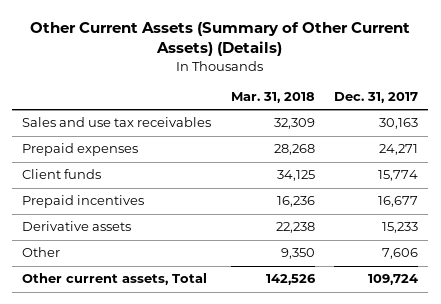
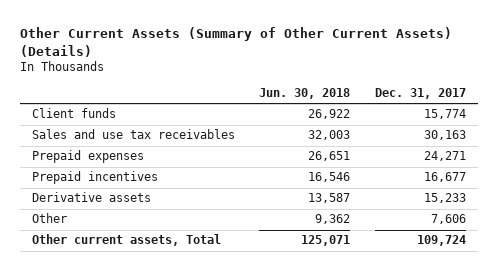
- | Mar. 31, 2018 | Dec. 31, 2017
+ | Jun. 30, 2018 | Dec. 31, 2017
moved up: Client funds | 26,922 | 15,774

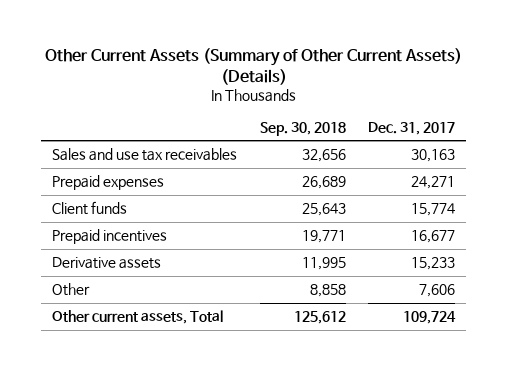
- | Jun. 30, 2018 | Dec. 31, 2017
+ | Sep. 30, 2018 | Dec. 31, 2017
moved down: Client funds | 25,643 | 15,774

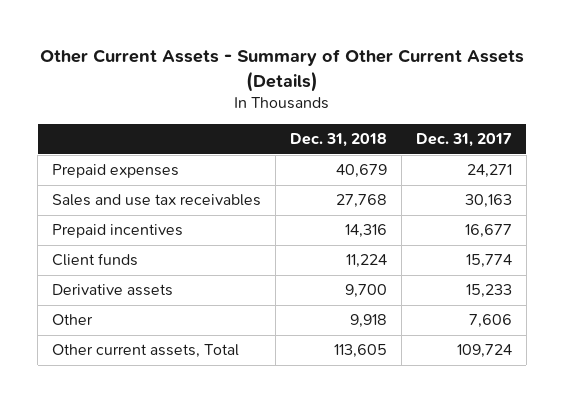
- Other Current Assets (Summary of Other Current Assets) (Details)
+ Other Current Assets - Summary of Other Current Assets (Details)
- | Sep. 30, 2018 | Dec. 31, 2017
+ | Dec. 31, 2018 | Dec. 31, 2017
moved down: Sales and use tax receivables | 27,768 | 30,163
moved down: Client funds | 11,224 | 15,774

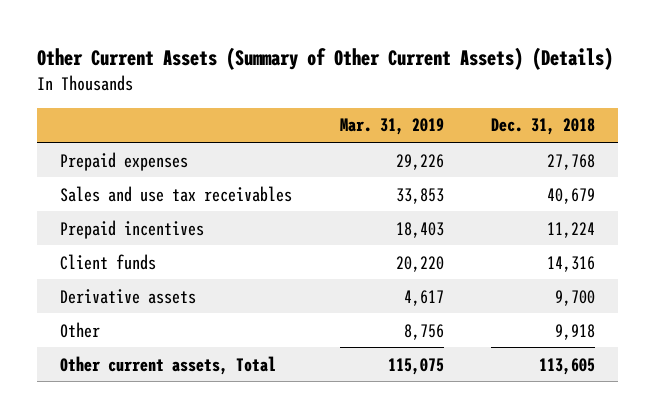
- Other Current Assets - Summary of Other Current Assets (Details)
+ Other Current Assets (Summary of Other Current Assets) (Details)
- | Dec. 31, 2018 | Dec. 31, 2017
+ | Mar. 31, 2019 | Dec. 31, 2018
- Prepaid expenses | 40,679 | 24,271
- Sales and use tax receivables | 27,768 | 30,163
- Prepaid incentives | 14,316 | 16,677
- Client funds | 11,224 | 15,774
+ Prepaid expenses | 29,226 | 27,768
+ Sales and use tax receivables | 33,853 | 40,679
+ Prepaid incentives | 18,403 | 11,224
+ Client funds | 20,220 | 14,316

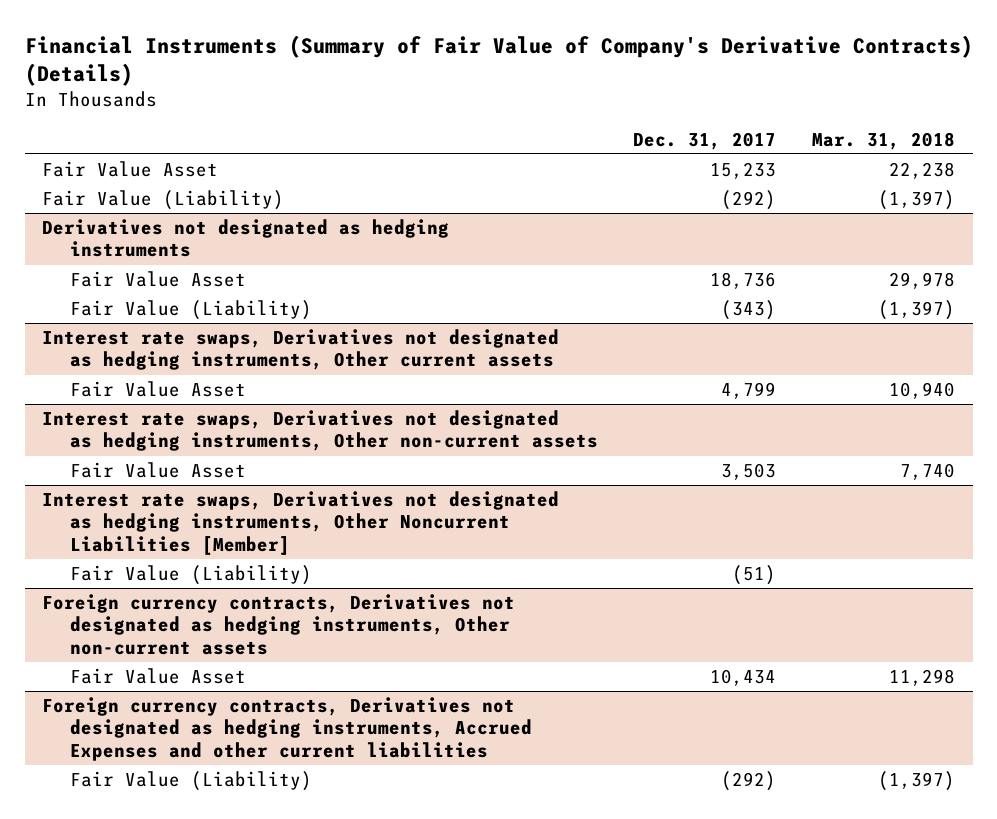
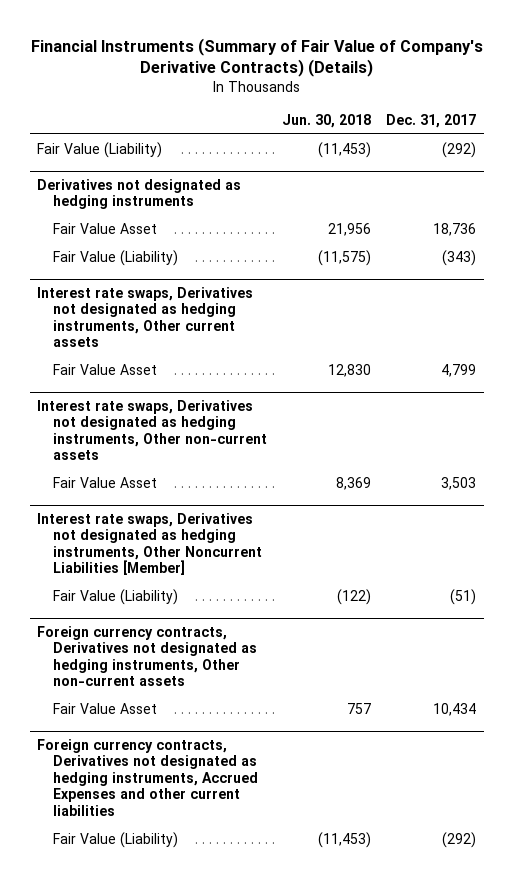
- | Dec. 31, 2017 | Mar. 31, 2018
+ | Jun. 30, 2018 | Dec. 31, 2017
- Fair Value Asset | 15,233 | 22,238

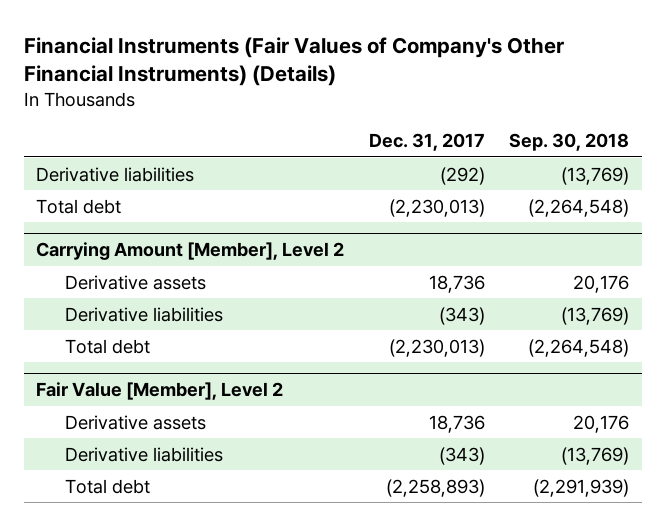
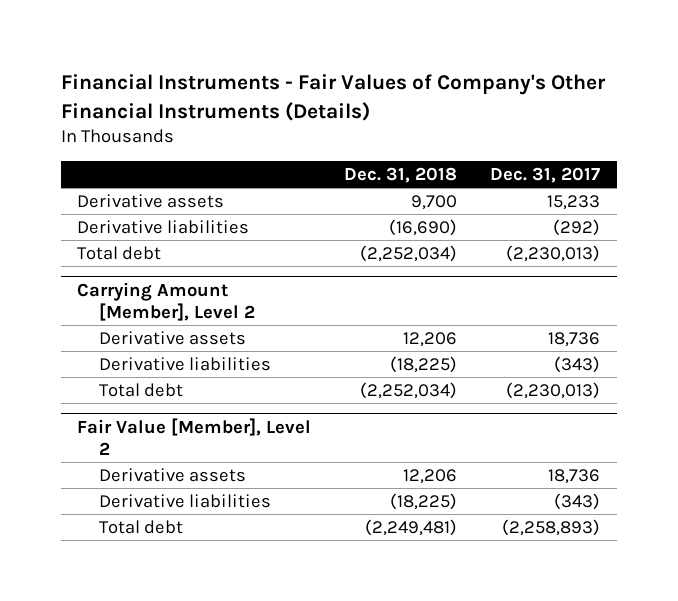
- Financial Instruments (Fair Values of Company's Other Financial Instruments) (Details)
+ Financial Instruments - Fair Values of Company's Other Financial Instruments (Details)
- | Dec. 31, 2017 | Sep. 30, 2018
+ | Dec. 31, 2018 | Dec. 31, 2017
+ Derivative assets | 9,700 | 15,233

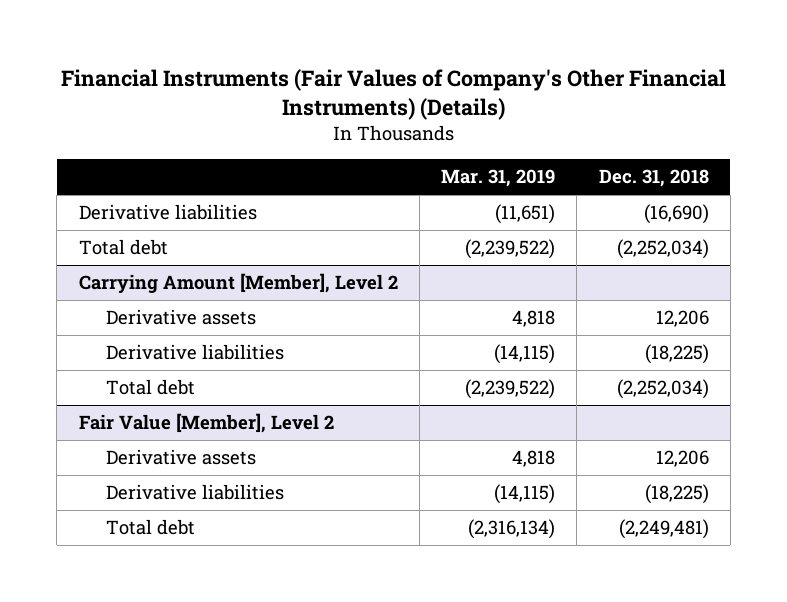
- Financial Instruments - Fair Values of Company's Other Financial Instruments (Details)
+ Financial Instruments (Fair Values of Company's Other Financial Instruments) (Details)
- | Dec. 31, 2018 | Dec. 31, 2017
+ | Mar. 31, 2019 | Dec. 31, 2018
- Derivative assets | 9,700 | 15,233

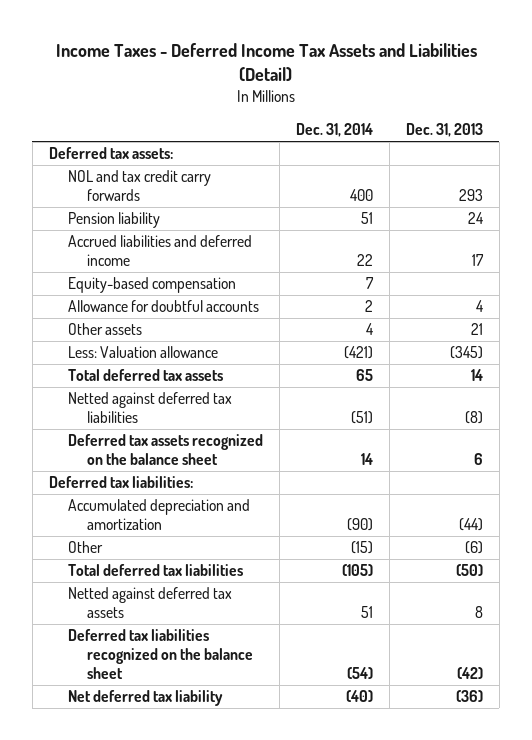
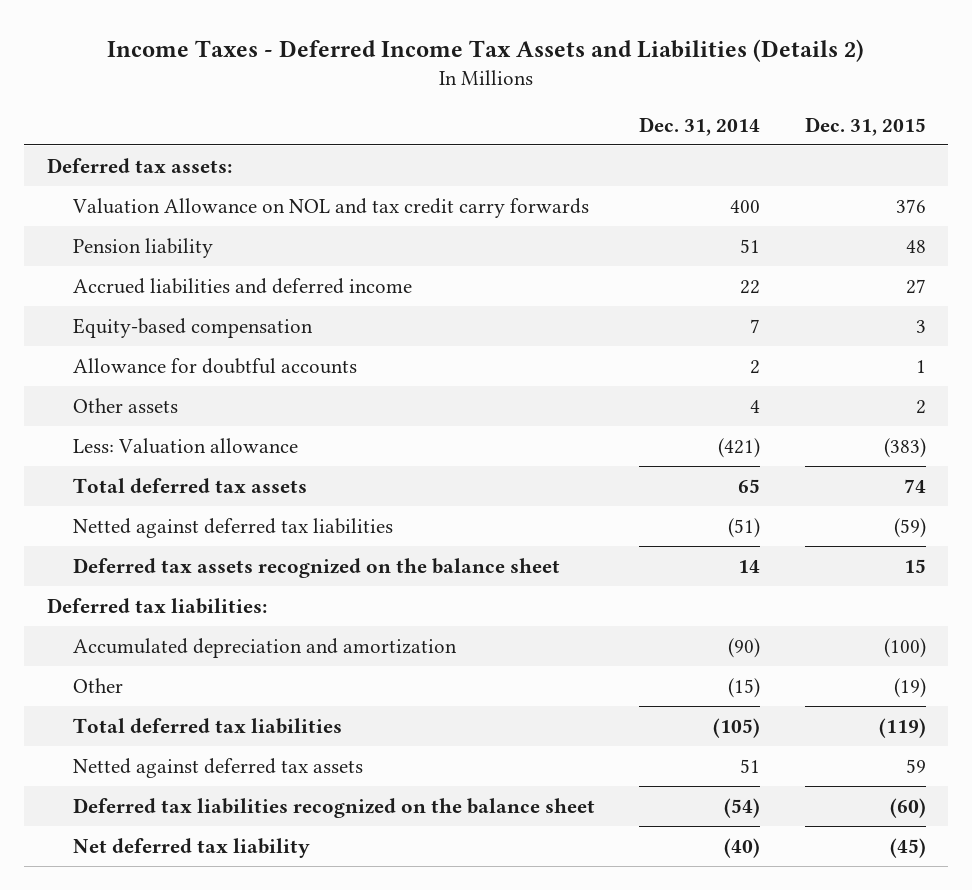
- Income Taxes - Deferred Income Tax Assets and Liabilities (Detail)
+ Income Taxes - Deferred Income Tax Assets and Liabilities (Details 2)
- | Dec. 31, 2014 | Dec. 31, 2013
+ | Dec. 31, 2014 | Dec. 31, 2015
- NOL and tax credit carry forwards | 400 | 293
+ Valuation Allowance on NOL and tax credit carry forwards | 400 | 376

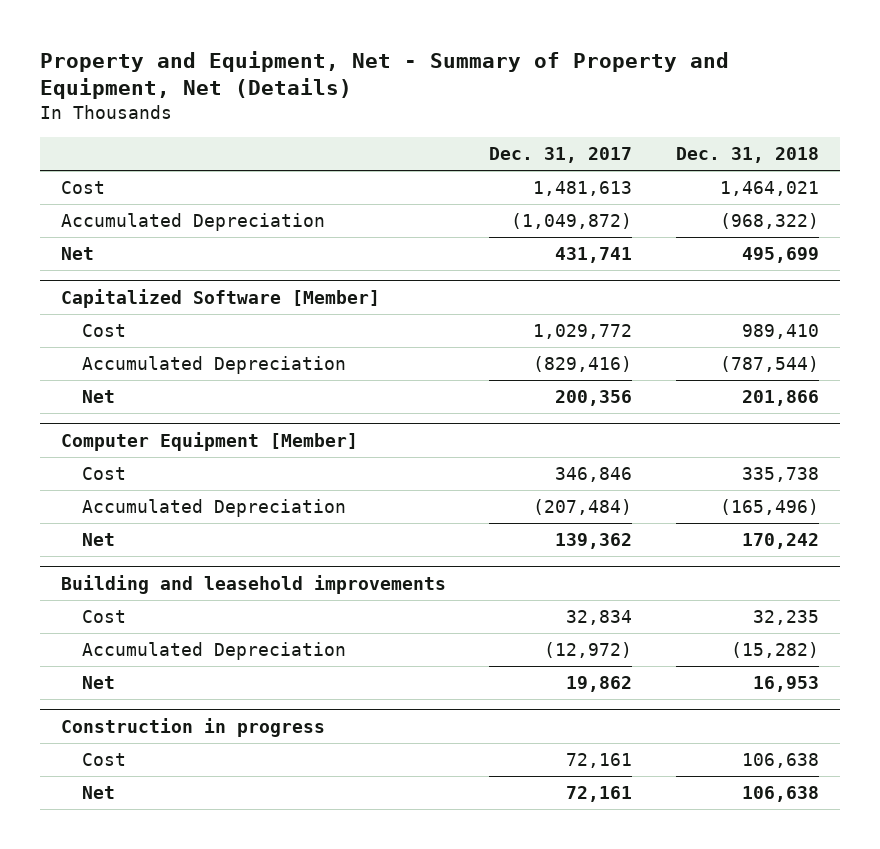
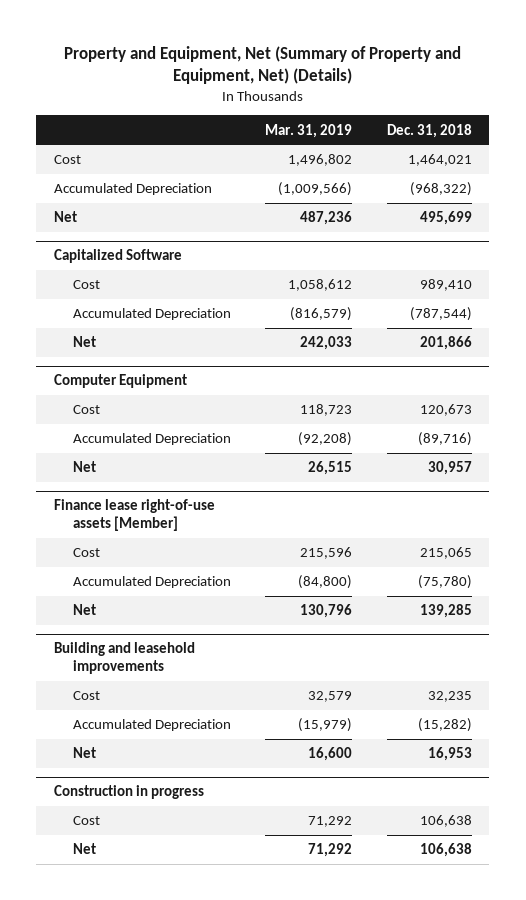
- Property and Equipment, Net - Summary of Property and Equipment, Net (Details)
+ Property and Equipment, Net (Summary of Property and Equipment, Net) (Details)
- | Dec. 31, 2017 | Dec. 31, 2018
+ | Mar. 31, 2019 | Dec. 31, 2018
- Capitalized Software [Member]
+ Capitalized Software
- Computer Equipment [Member]
- Cost | 346,846 | 335,738
- Accumulated Depreciation | (207,484) | (165,496)
- Net | 139,362 | 170,242
+ Computer Equipment
+ Cost | 118,723 | 120,673
+ Accumulated Depreciation | (92,208) | (89,716)
+ Net | 26,515 | 30,957
+ Finance lease right-of-use assets [Member]
+ Cost | 215,596 | 215,065
+ Accumulated Depreciation | (84,800) | (75,780)
+ Net | 130,796 | 139,285

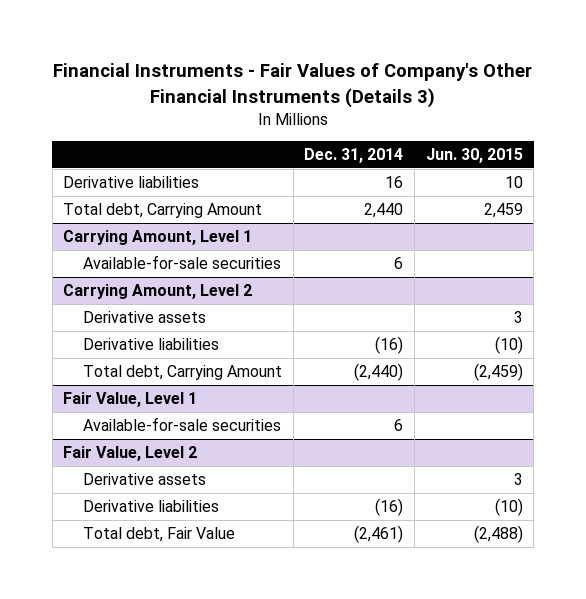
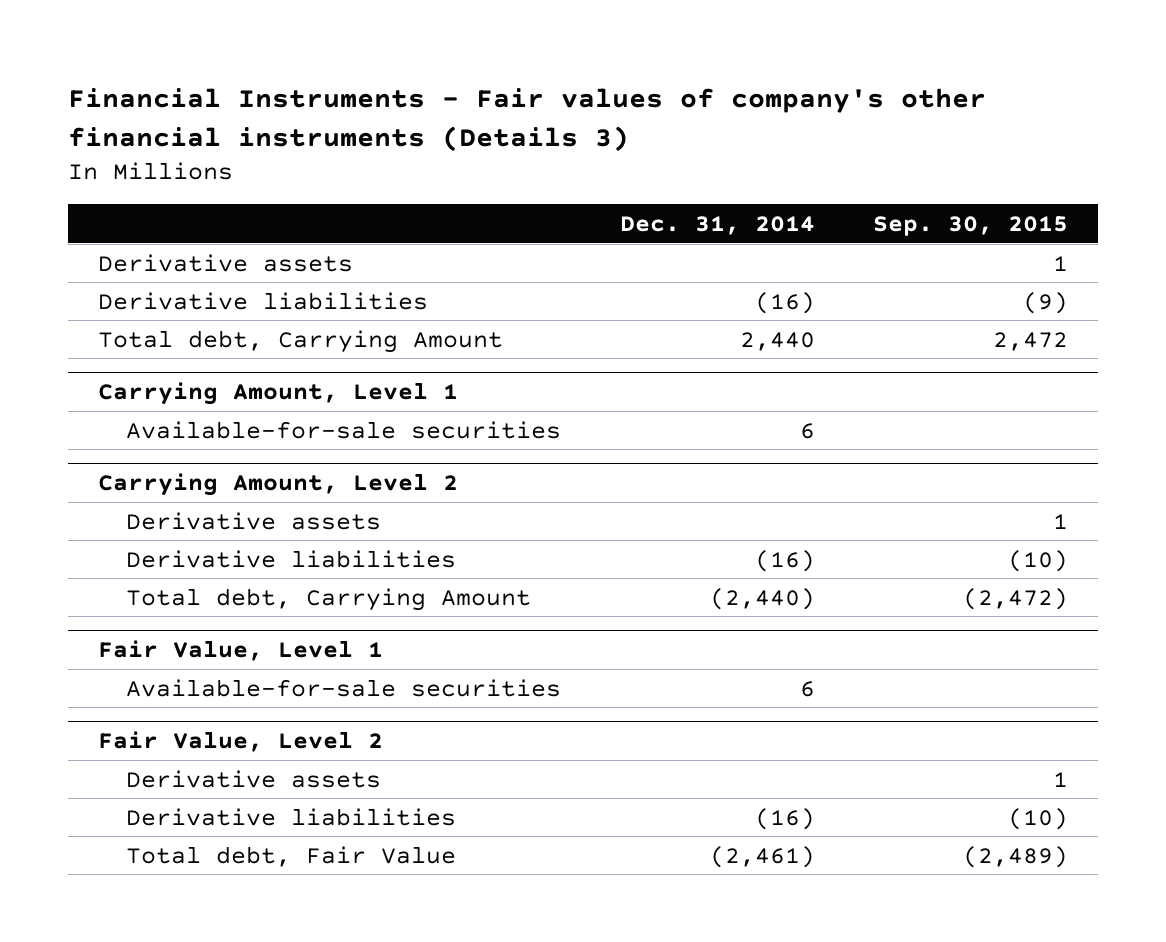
- Financial Instruments - Fair Values of Company's Other Financial Instruments (Details 3)
+ Financial Instruments - Fair values of company's other financial instruments (Details 3)
- | Dec. 31, 2014 | Jun. 30, 2015
+ | Dec. 31, 2014 | Sep. 30, 2015
- Derivative liabilities | 16 | 10
+ Derivative assets | | 1
+ Derivative liabilities | (16) | (9)

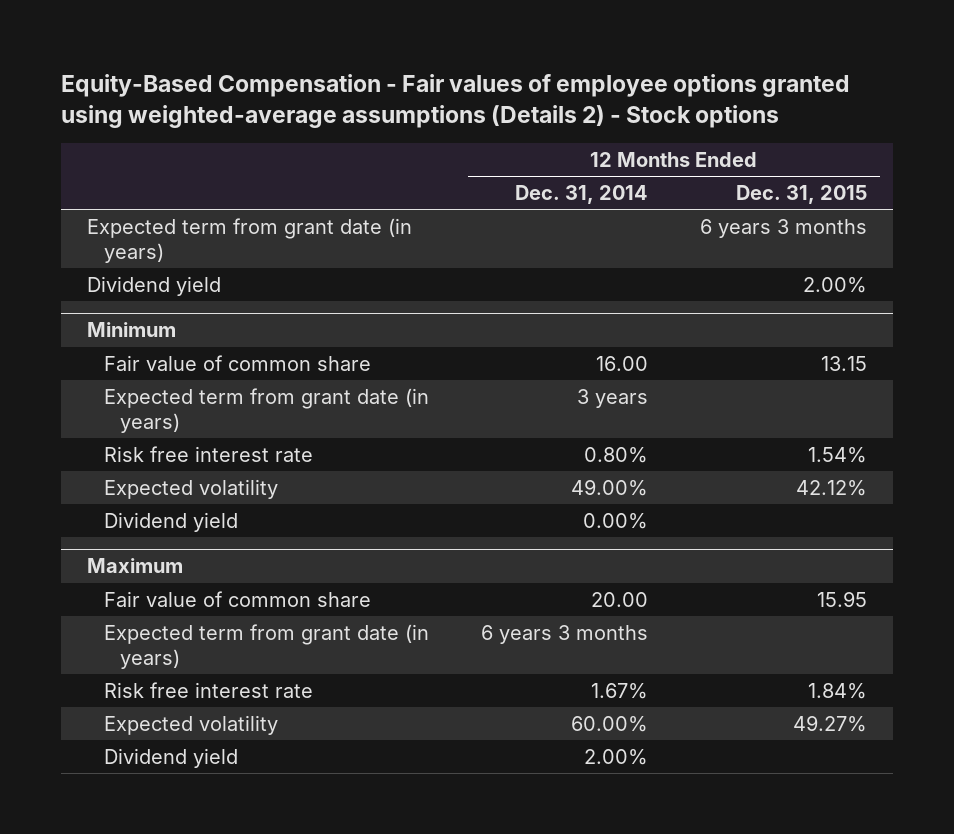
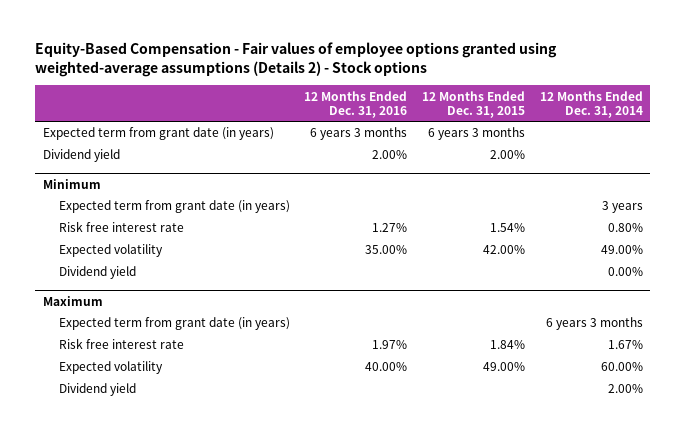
- | 12 Months Ended Dec. 31, 2014 | 12 Months Ended Dec. 31, 2015
+ | 12 Months Ended Dec. 31, 2016 | 12 Months Ended Dec. 31, 2015 | 12 Months Ended Dec. 31, 2014
@ Minimum
- Fair value of common share | 16.00 | 13.15
- Expected volatility | 49.00% | 42.12%
+ Expected volatility | 35.00% | 42.00% | 49.00%
@ Maximum
- Fair value of common share | 20.00 | 15.95
- Expected volatility | 60.00% | 49.27%
+ Expected volatility | 40.00% | 49.00% | 60.00%

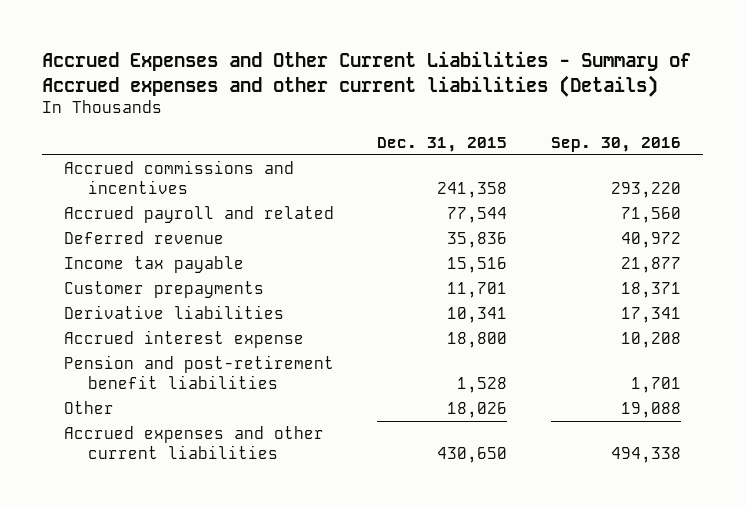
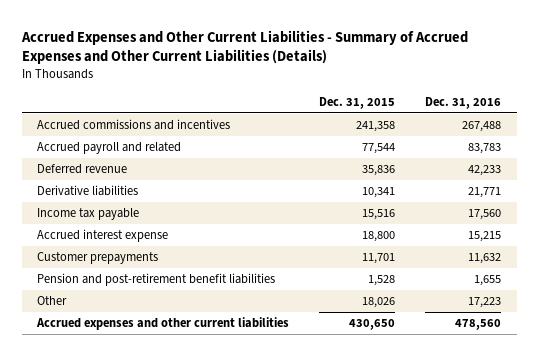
- Accrued Expenses and Other Current Liabilities - Summary of Accrued expenses and other current liabilities (Details)
+ Accrued Expenses and Other Current Liabilities - Summary of Accrued Expenses and Other Current Liabilities (Details)
- | Dec. 31, 2015 | Sep. 30, 2016
+ | Dec. 31, 2015 | Dec. 31, 2016
moved down: Income tax payable | 15,516 | 17,560
moved down: Customer prepayments | 11,701 | 11,632

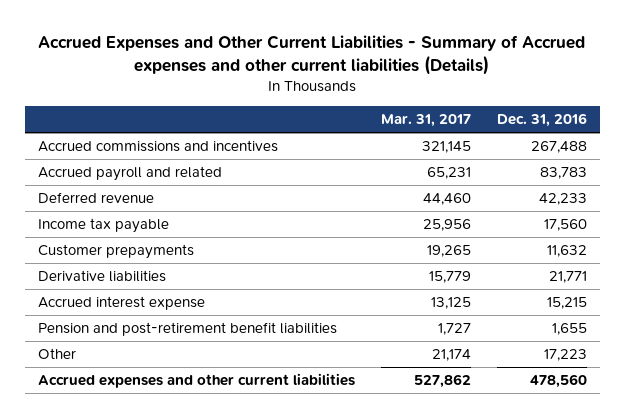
- Accrued Expenses and Other Current Liabilities - Summary of Accrued Expenses and Other Current Liabilities (Details)
+ Accrued Expenses and Other Current Liabilities - Summary of Accrued expenses and other current liabilities (Details)
- | Dec. 31, 2015 | Dec. 31, 2016
+ | Mar. 31, 2017 | Dec. 31, 2016
moved down: Derivative liabilities | 15,779 | 21,771
moved down: Accrued interest expense | 13,125 | 15,215

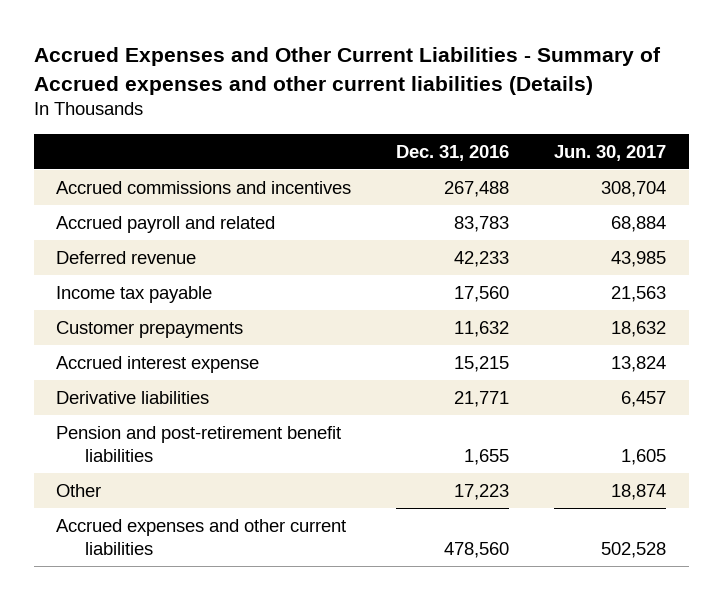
- | Mar. 31, 2017 | Dec. 31, 2016
+ | Dec. 31, 2016 | Jun. 30, 2017
moved down: Derivative liabilities | 21,771 | 6,457

